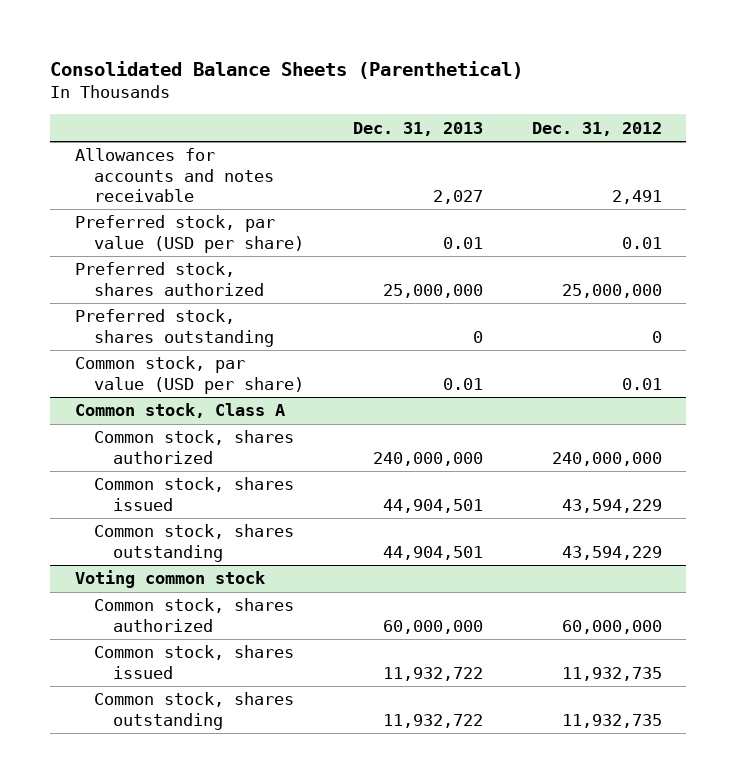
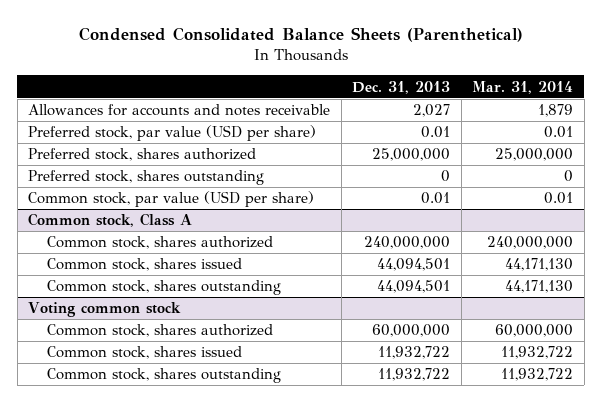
- Consolidated Balance Sheets (Parenthetical)
+ Condensed Consolidated Balance Sheets (Parenthetical)
- | Dec. 31, 2013 | Dec. 31, 2012
+ | Dec. 31, 2013 | Mar. 31, 2014
@ Common stock, Class A
- Common stock, shares issued | 44,904,501 | 43,594,229
- Common stock, shares outstanding | 44,904,501 | 43,594,229
+ Common stock, shares issued | 44,094,501 | 44,171,130
+ Common stock, shares outstanding | 44,094,501 | 44,171,130

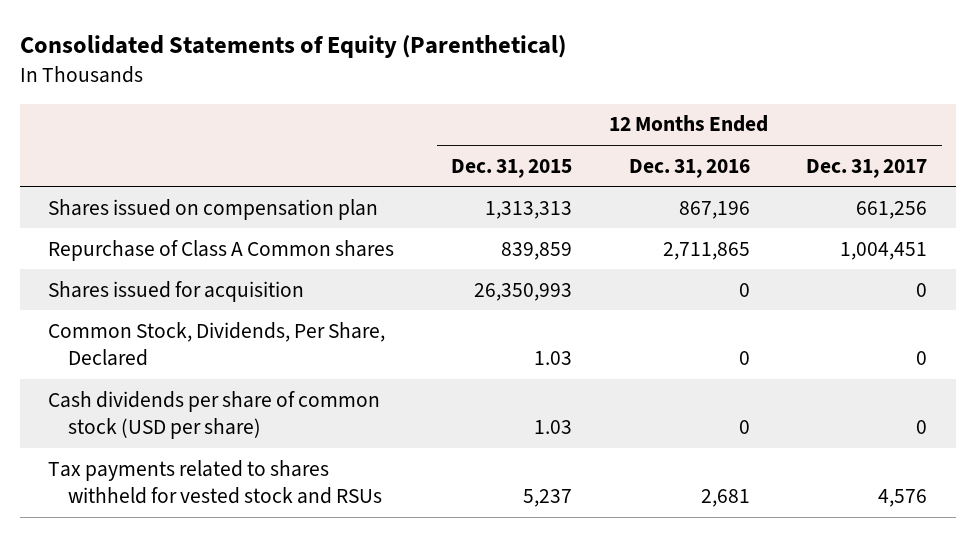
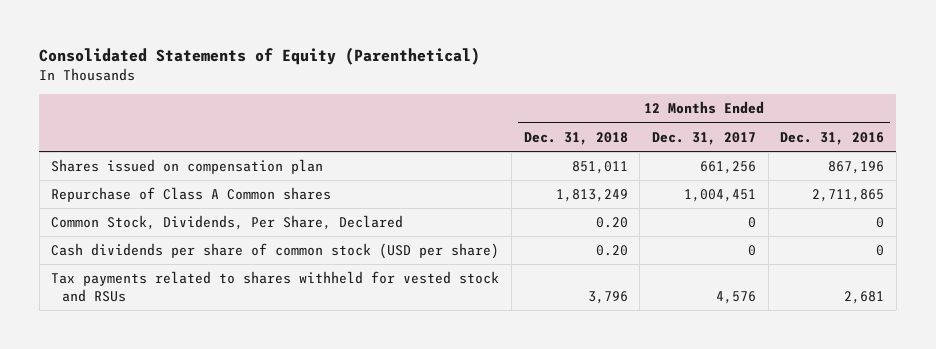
- | 12 Months Ended Dec. 31, 2015 | 12 Months Ended Dec. 31, 2016 | 12 Months Ended Dec. 31, 2017
+ | 12 Months Ended Dec. 31, 2018 | 12 Months Ended Dec. 31, 2017 | 12 Months Ended Dec. 31, 2016
- Shares issued for acquisition | 26,350,993 | 0 | 0

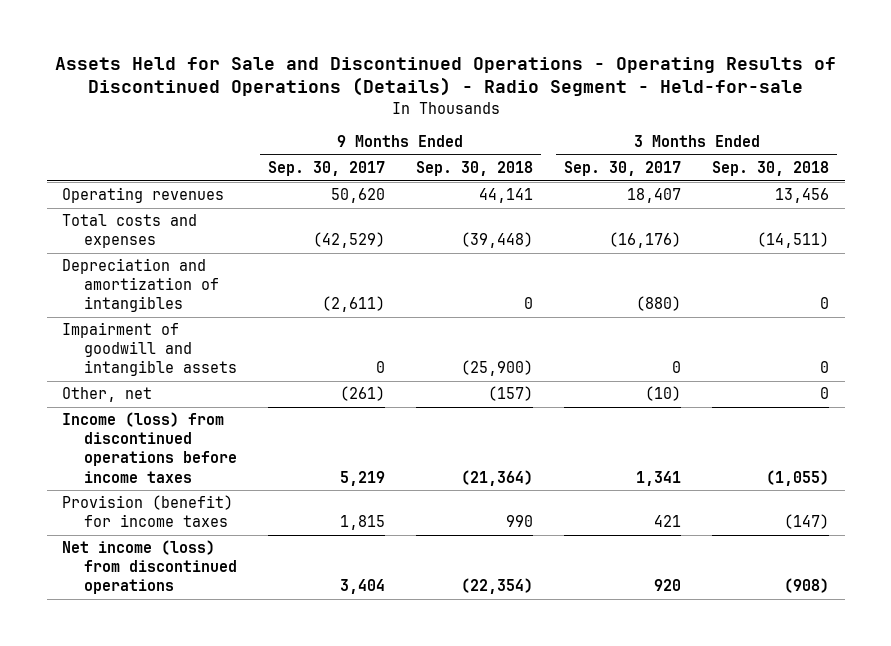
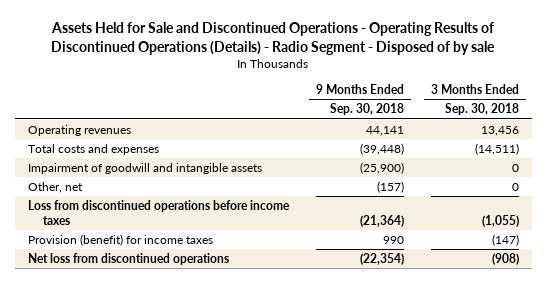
- Assets Held for Sale and Discontinued Operations - Operating Results of Discontinued Operations (Details) - Radio Segment - Held-for-sale
+ Assets Held for Sale and Discontinued Operations - Operating Results of Discontinued Operations (Details) - Radio Segment - Disposed of by sale
- | 9 Months Ended Sep. 30, 2017 | 9 Months Ended Sep. 30, 2018 | 3 Months Ended Sep. 30, 2017 | 3 Months Ended Sep. 30, 2018
+ | 9 Months Ended Sep. 30, 2018 | 3 Months Ended Sep. 30, 2018
- Depreciation and amortization of intangibles | (2,611) | 0 | (880) | 0
- Income (loss) from discontinued operations before income taxes | 5,219 | (21,364) | 1,341 | (1,055)
+ Loss from discontinued operations before income taxes | (21,364) | (1,055)
- Net income (loss) from discontinued operations | 3,404 | (22,354) | 920 | (908)
+ Net loss from discontinued operations | (22,354) | (908)

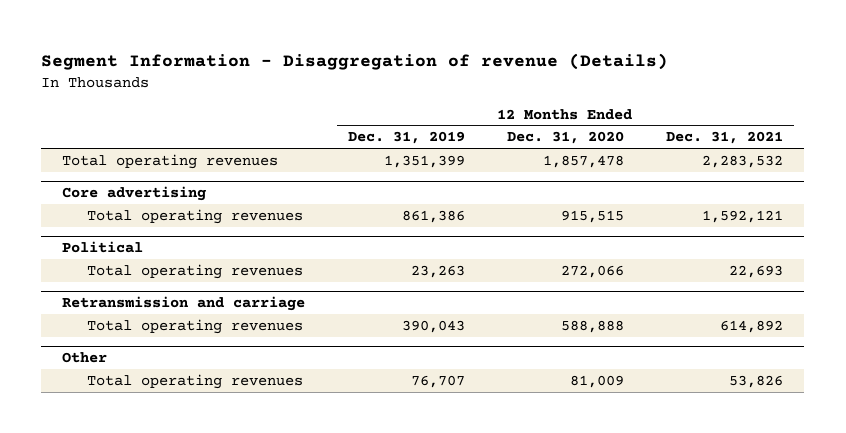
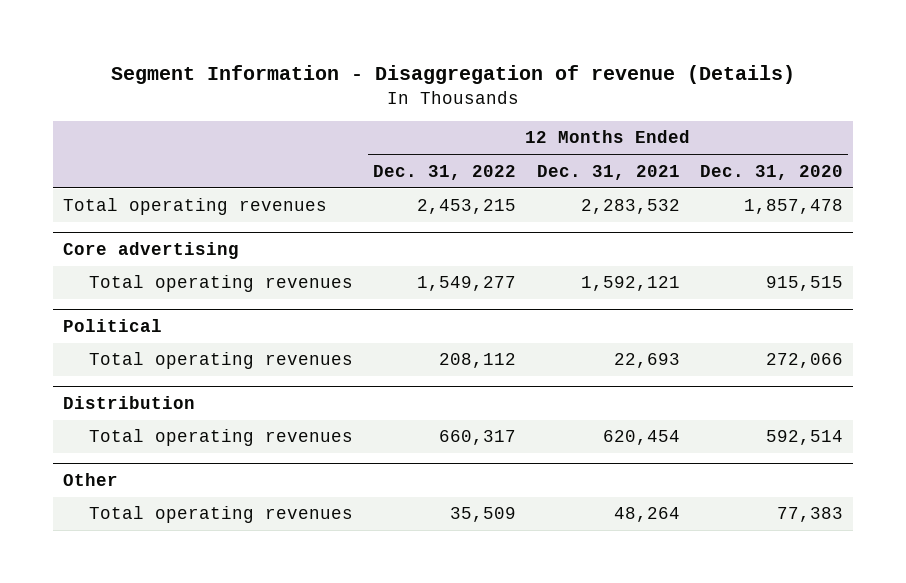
- | 12 Months Ended Dec. 31, 2019 | 12 Months Ended Dec. 31, 2020 | 12 Months Ended Dec. 31, 2021
+ | 12 Months Ended Dec. 31, 2022 | 12 Months Ended Dec. 31, 2021 | 12 Months Ended Dec. 31, 2020
- Retransmission and carriage
- Total operating revenues | 390,043 | 588,888 | 614,892
+ Distribution
+ Total operating revenues | 660,317 | 620,454 | 592,514
@ Other
- Total operating revenues | 76,707 | 81,009 | 53,826
+ Total operating revenues | 35,509 | 48,264 | 77,383

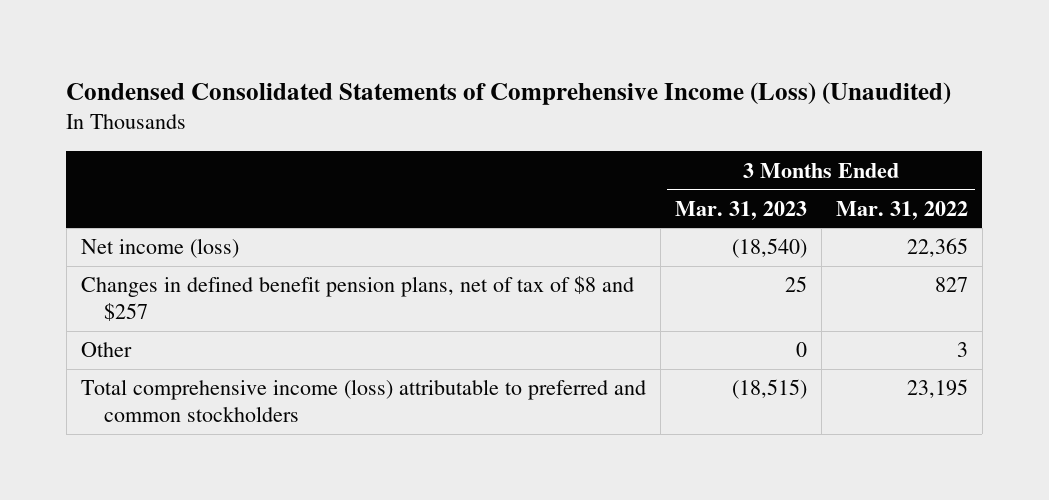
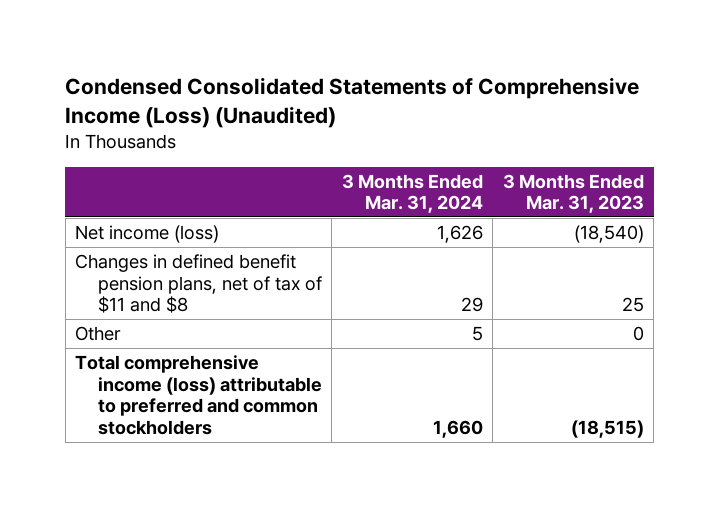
- | 3 Months Ended Mar. 31, 2023 | 3 Months Ended Mar. 31, 2022
+ | 3 Months Ended Mar. 31, 2024 | 3 Months Ended Mar. 31, 2023
- Changes in defined benefit pension plans, net of tax of $8 and $257 | 25 | 827
+ Changes in defined benefit pension plans, net of tax of $11 and $8 | 29 | 25

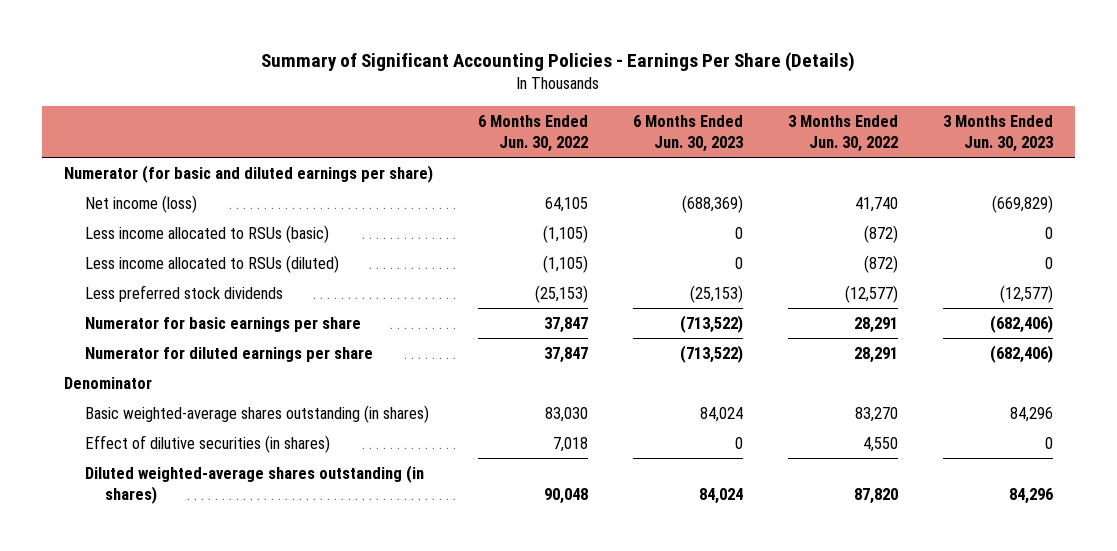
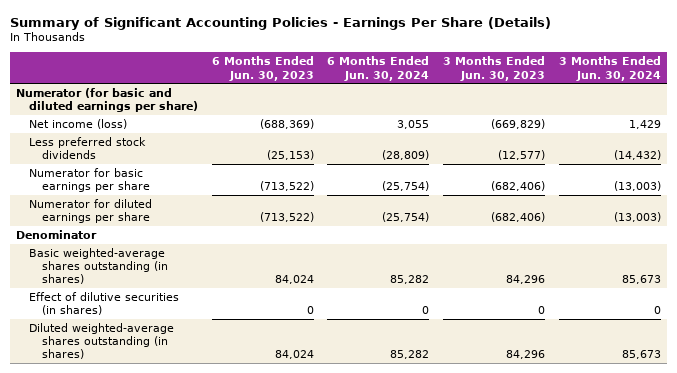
- | 6 Months Ended Jun. 30, 2022 | 6 Months Ended Jun. 30, 2023 | 3 Months Ended Jun. 30, 2022 | 3 Months Ended Jun. 30, 2023
+ | 6 Months Ended Jun. 30, 2023 | 6 Months Ended Jun. 30, 2024 | 3 Months Ended Jun. 30, 2023 | 3 Months Ended Jun. 30, 2024
- Less income allocated to RSUs (basic) | (1,105) | 0 | (872) | 0
- Less income allocated to RSUs (diluted) | (1,105) | 0 | (872) | 0

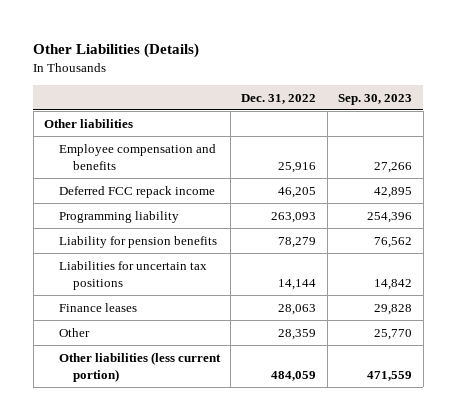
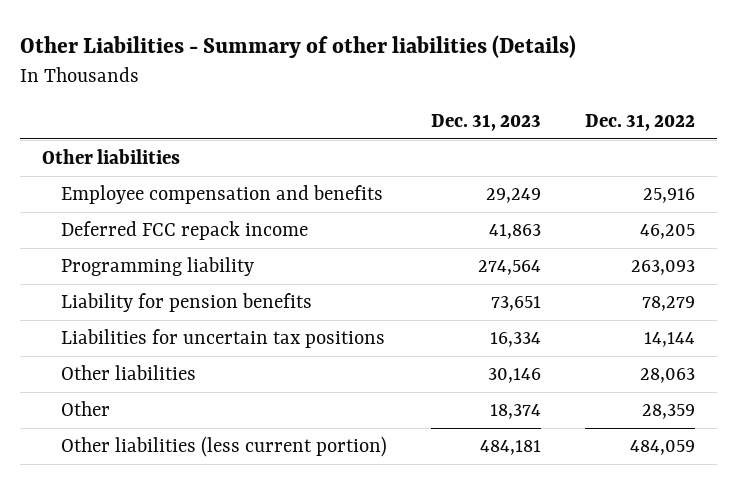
- Other Liabilities (Details)
+ Other Liabilities - Summary of other liabilities (Details)
- | Dec. 31, 2022 | Sep. 30, 2023
+ | Dec. 31, 2023 | Dec. 31, 2022
- Finance leases | 28,063 | 29,828
+ Other liabilities | 30,146 | 28,063

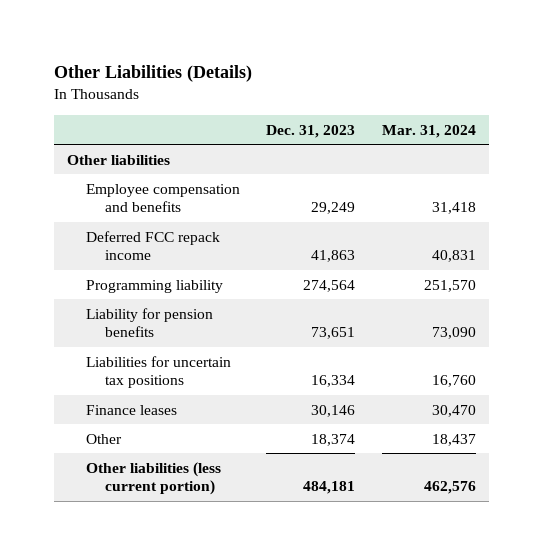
- Other Liabilities - Summary of other liabilities (Details)
+ Other Liabilities (Details)
- | Dec. 31, 2023 | Dec. 31, 2022
+ | Dec. 31, 2023 | Mar. 31, 2024
- Other liabilities | 30,146 | 28,063
+ Finance leases | 30,146 | 30,470

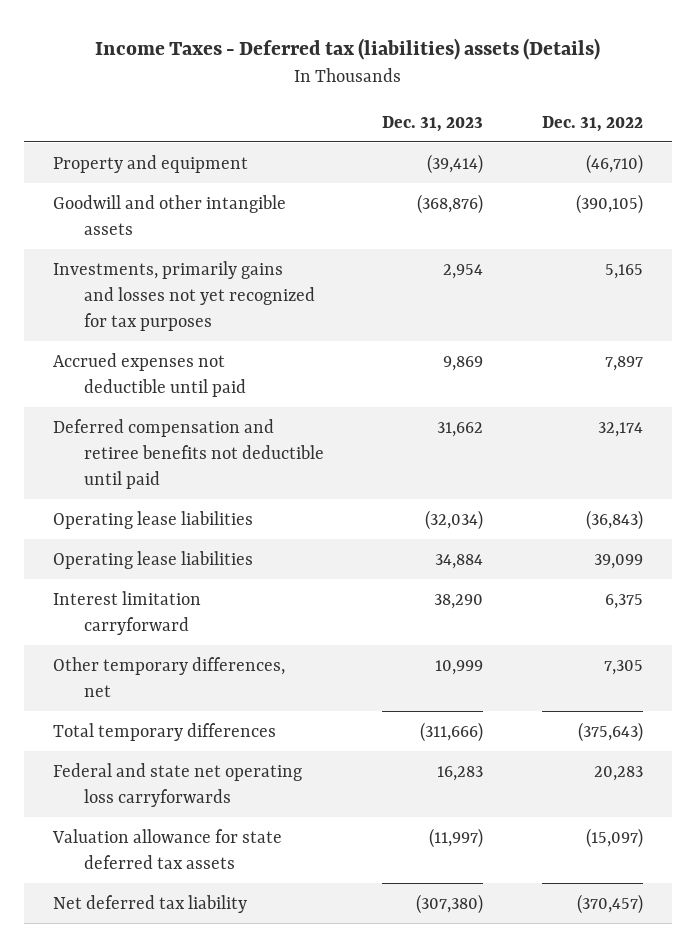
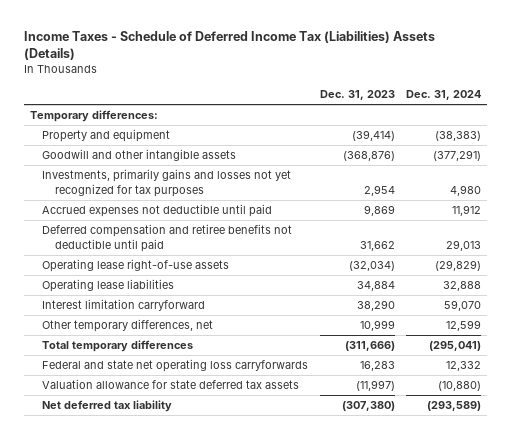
- Income Taxes - Deferred tax (liabilities) assets (Details)
+ Income Taxes - Schedule of Deferred Income Tax (Liabilities) Assets (Details)
- | Dec. 31, 2023 | Dec. 31, 2022
+ | Dec. 31, 2023 | Dec. 31, 2024
+ Temporary differences:
- Operating lease liabilities | (32,034) | (36,843)
+ Operating lease right-of-use assets | (32,034) | (29,829)

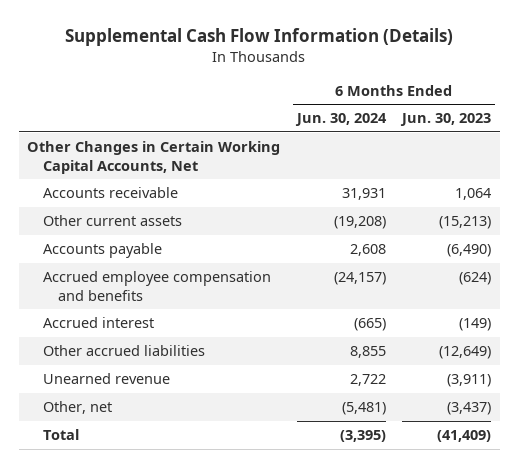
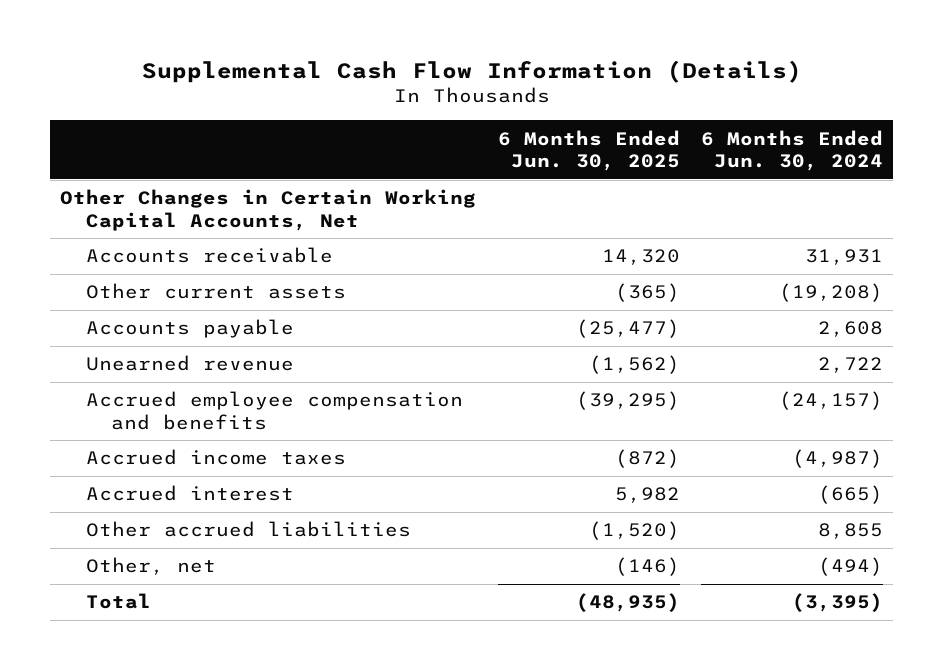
- | 6 Months Ended Jun. 30, 2024 | 6 Months Ended Jun. 30, 2023
+ | 6 Months Ended Jun. 30, 2025 | 6 Months Ended Jun. 30, 2024
moved up: Unearned revenue | (1,562) | 2,722
+ Accrued income taxes | (872) | (4,987)
- Other, net | (5,481) | (3,437)
+ Other, net | (146) | (494)

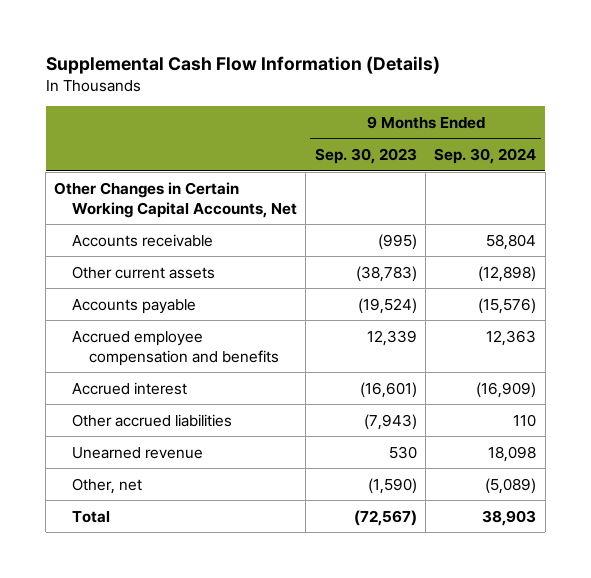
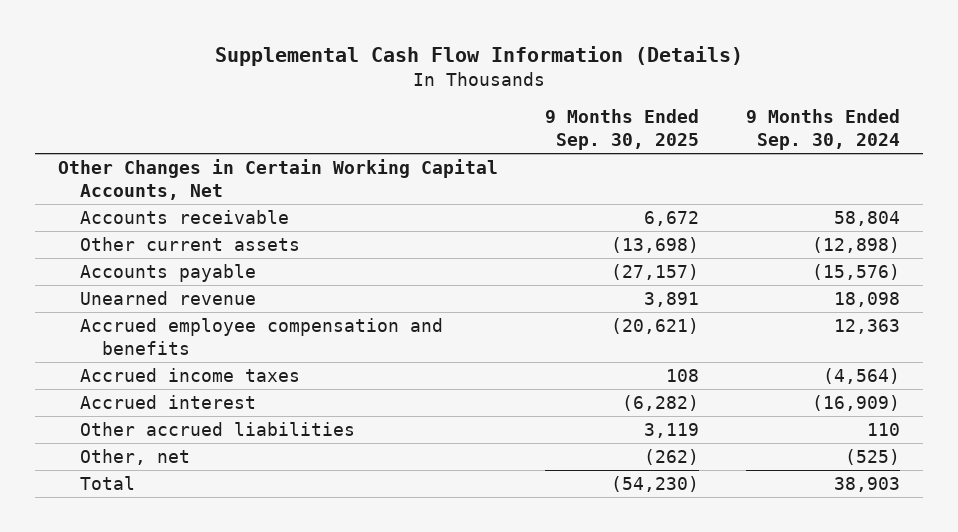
- | 9 Months Ended Sep. 30, 2023 | 9 Months Ended Sep. 30, 2024
+ | 9 Months Ended Sep. 30, 2025 | 9 Months Ended Sep. 30, 2024
moved up: Unearned revenue | 3,891 | 18,098
+ Accrued income taxes | 108 | (4,564)
- Other, net | (1,590) | (5,089)
+ Other, net | (262) | (525)

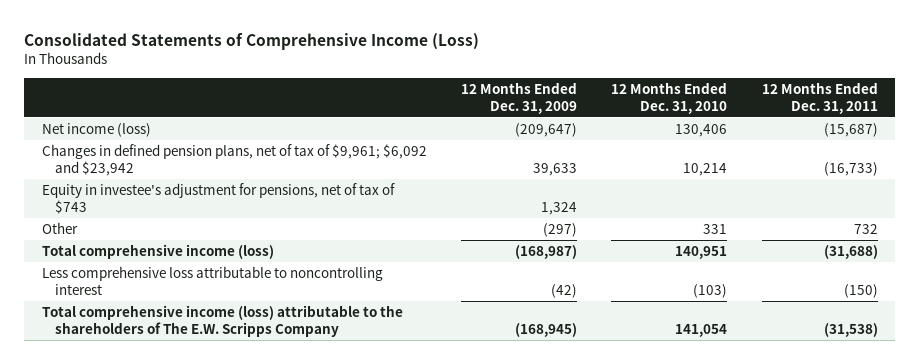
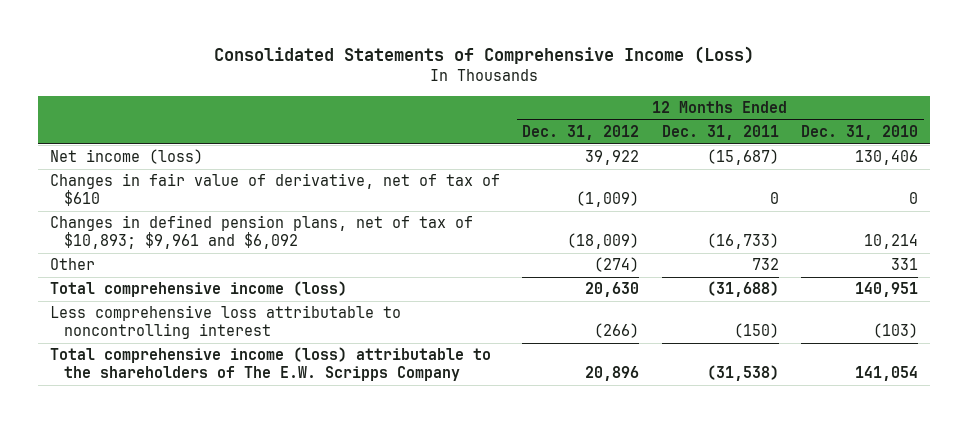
- | 12 Months Ended Dec. 31, 2009 | 12 Months Ended Dec. 31, 2010 | 12 Months Ended Dec. 31, 2011
+ | 12 Months Ended Dec. 31, 2012 | 12 Months Ended Dec. 31, 2011 | 12 Months Ended Dec. 31, 2010
- Changes in defined pension plans, net of tax of $9,961; $6,092 and $23,942 | 39,633 | 10,214 | (16,733)
- Equity in investee's adjustment for pensions, net of tax of $743 | 1,324 | |
+ Changes in fair value of derivative, net of tax of $610 | (1,009) | 0 | 0
+ Changes in defined pension plans, net of tax of $10,893; $9,961 and $6,092 | (18,009) | (16,733) | 10,214

